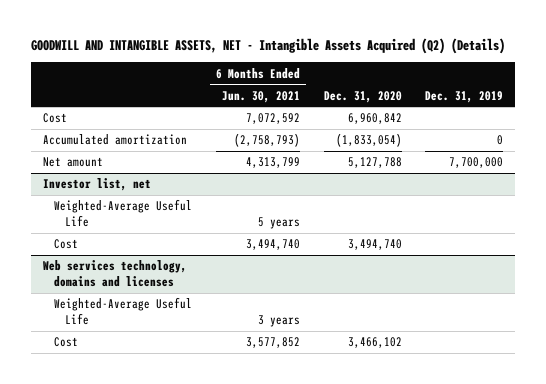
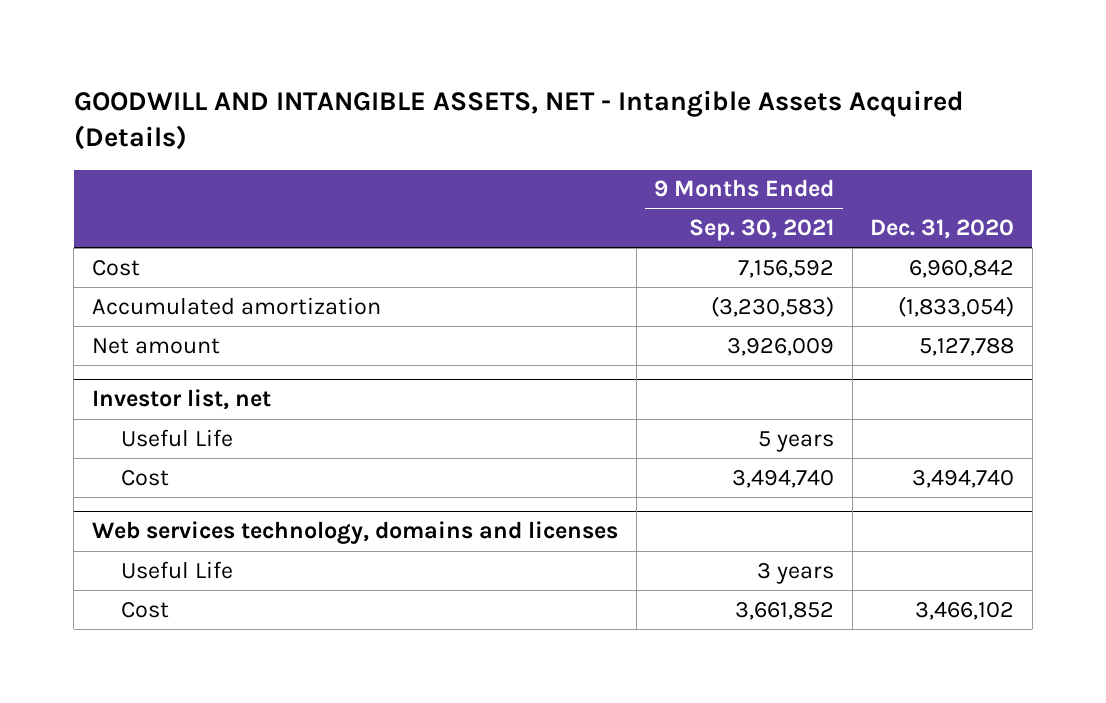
- GOODWILL AND INTANGIBLE ASSETS, NET - Intangible Assets Acquired (Q2) (Details)
+ GOODWILL AND INTANGIBLE ASSETS, NET - Intangible Assets Acquired (Details)
- | 6 Months Ended Jun. 30, 2021 | Dec. 31, 2020 | Dec. 31, 2019
+ | 9 Months Ended Sep. 30, 2021 | Dec. 31, 2020
@ Investor list, net
- Weighted-Average Useful Life | 5 years | |
+ Useful Life | 5 years |
@ Web services technology, domains and licenses
- Weighted-Average Useful Life | 3 years | |
+ Useful Life | 3 years |

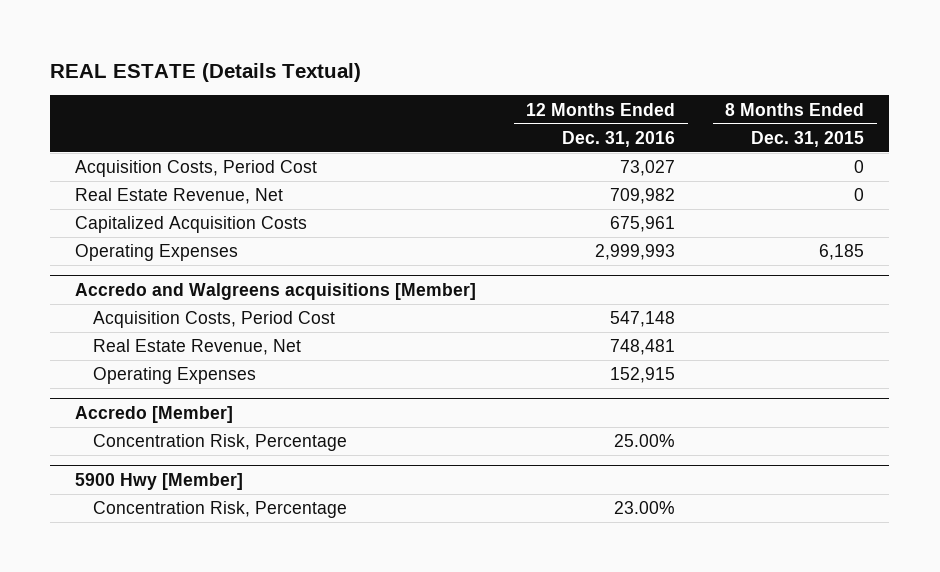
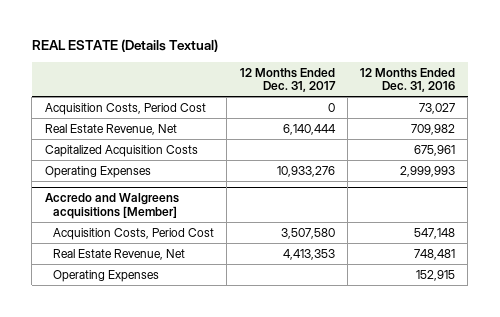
- | 12 Months Ended Dec. 31, 2016 | 8 Months Ended Dec. 31, 2015
+ | 12 Months Ended Dec. 31, 2017 | 12 Months Ended Dec. 31, 2016
- Accredo [Member]
- Concentration Risk, Percentage | 25.00% |
- 5900 Hwy [Member]
- Concentration Risk, Percentage | 23.00% |

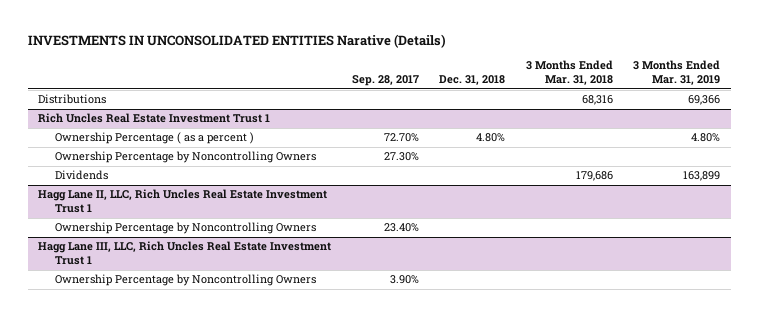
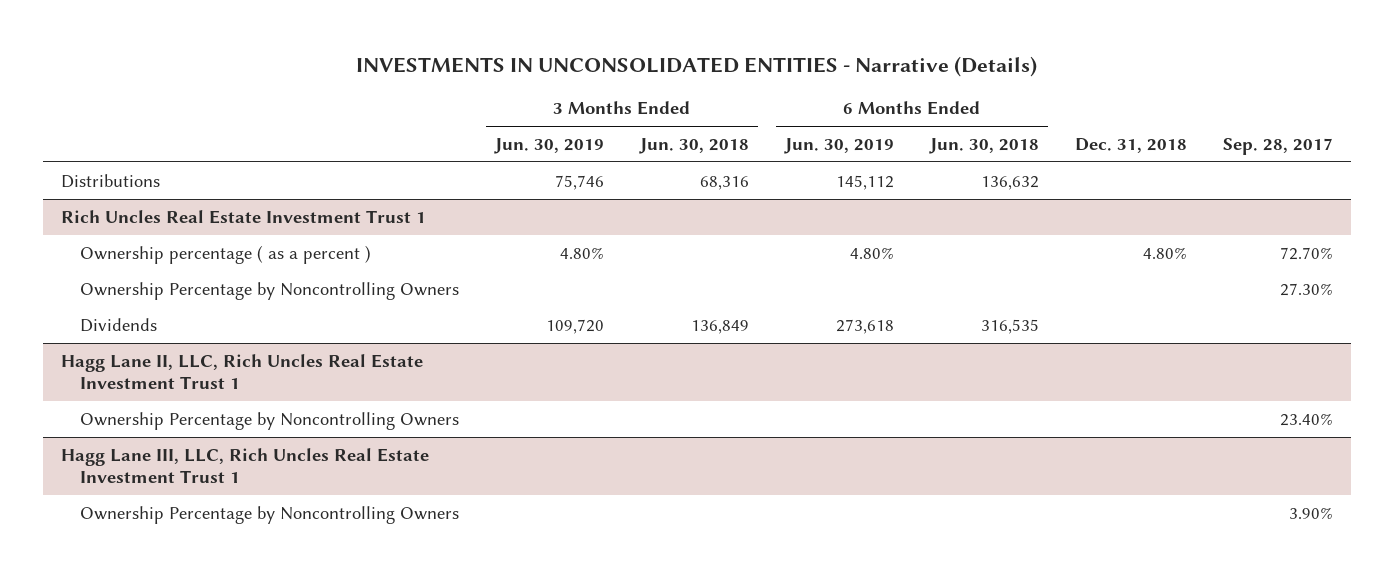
- INVESTMENTS IN UNCONSOLIDATED ENTITIES Narative (Details)
+ INVESTMENTS IN UNCONSOLIDATED ENTITIES - Narrative (Details)
- | Sep. 28, 2017 | Dec. 31, 2018 | 3 Months Ended Mar. 31, 2018 | 3 Months Ended Mar. 31, 2019
+ | 3 Months Ended Jun. 30, 2019 | 3 Months Ended Jun. 30, 2018 | 6 Months Ended Jun. 30, 2019 | 6 Months Ended Jun. 30, 2018 | Dec. 31, 2018 | Sep. 28, 2017
@ Rich Uncles Real Estate Investment Trust 1
- Ownership Percentage ( as a percent ) | 72.70% | 4.80% | | 4.80%
+ Ownership percentage ( as a percent ) | 4.80% | | 4.80% | | 4.80% | 72.70%

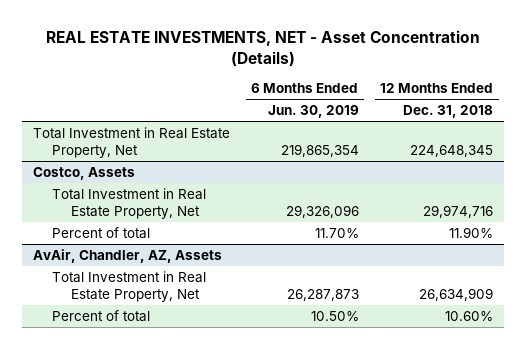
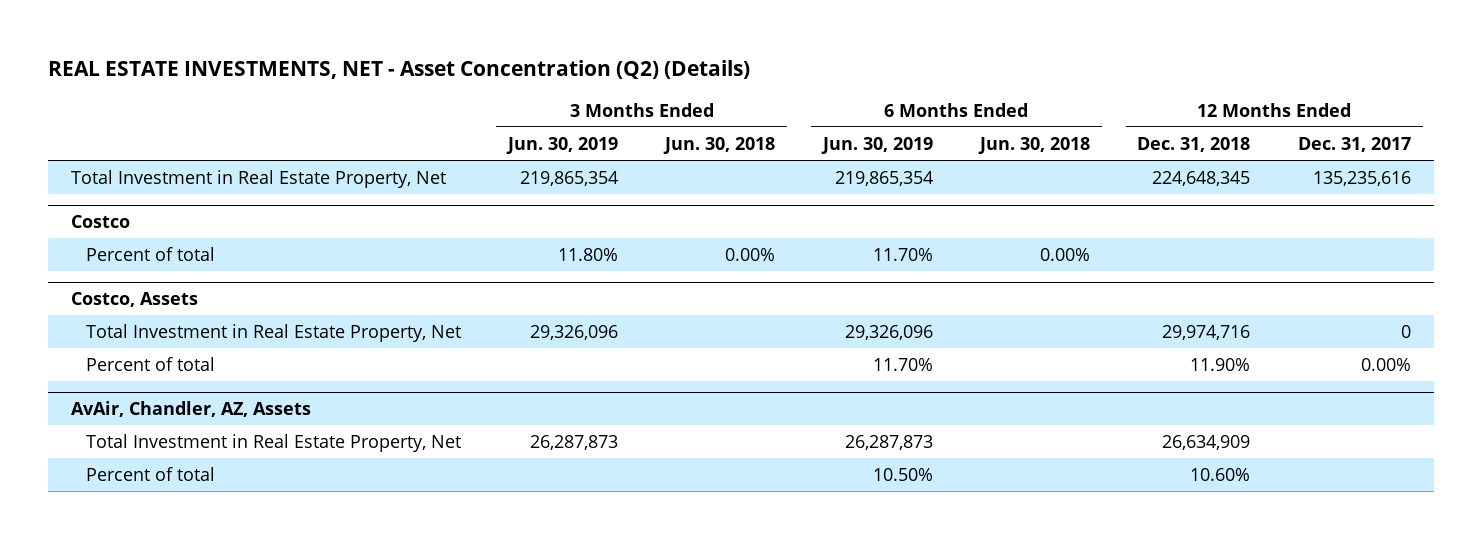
- REAL ESTATE INVESTMENTS, NET - Asset Concentration (Details)
+ REAL ESTATE INVESTMENTS, NET - Asset Concentration (Q2) (Details)
- | 6 Months Ended Jun. 30, 2019 | 12 Months Ended Dec. 31, 2018
+ | 3 Months Ended Jun. 30, 2019 | 3 Months Ended Jun. 30, 2018 | 6 Months Ended Jun. 30, 2019 | 6 Months Ended Jun. 30, 2018 | 12 Months Ended Dec. 31, 2018 | 12 Months Ended Dec. 31, 2017
+ Costco
+ Percent of total | 11.80% | 0.00% | 11.70% | 0.00% | |

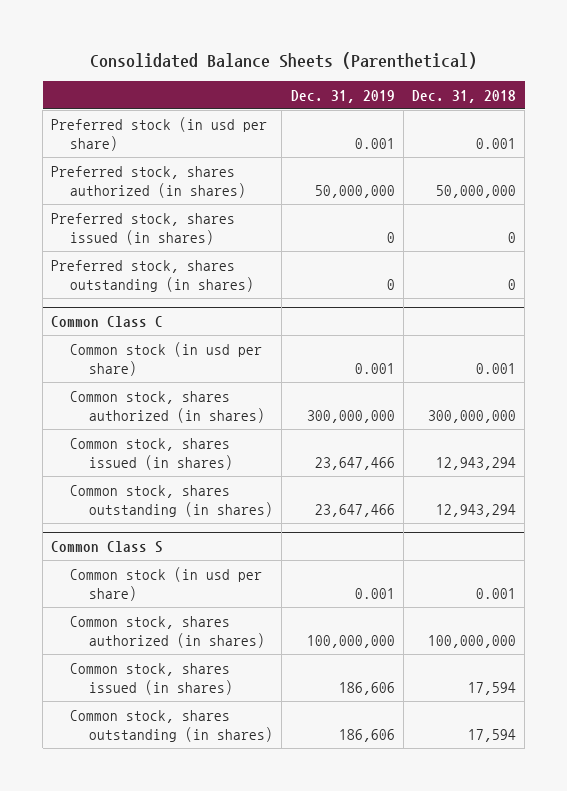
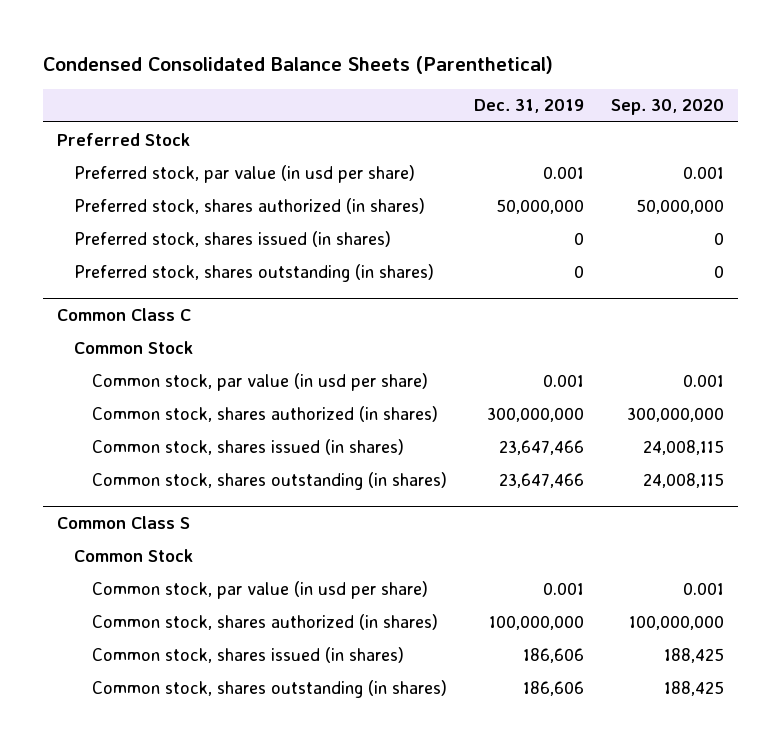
- Consolidated Balance Sheets (Parenthetical)
+ Condensed Consolidated Balance Sheets (Parenthetical)
- | Dec. 31, 2019 | Dec. 31, 2018
+ | Dec. 31, 2019 | Sep. 30, 2020
- Preferred stock (in usd per share) | 0.001 | 0.001
+ Preferred Stock
+ Preferred stock, par value (in usd per share) | 0.001 | 0.001
@ Common Class C
- Common stock (in usd per share) | 0.001 | 0.001
+ Common Stock
+ Common stock, par value (in usd per share) | 0.001 | 0.001
@ Common Class S
- Common stock (in usd per share) | 0.001 | 0.001
+ Common Stock
+ Common stock, par value (in usd per share) | 0.001 | 0.001

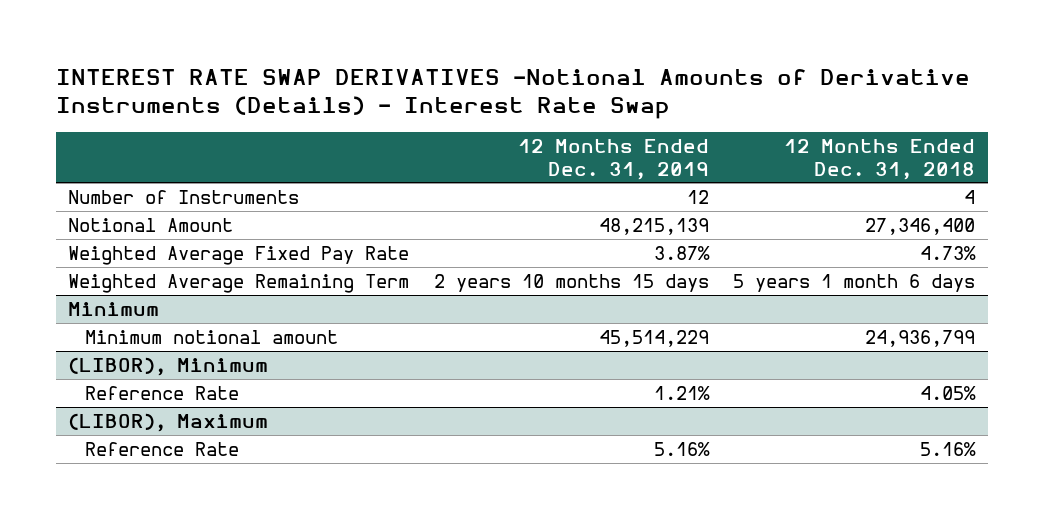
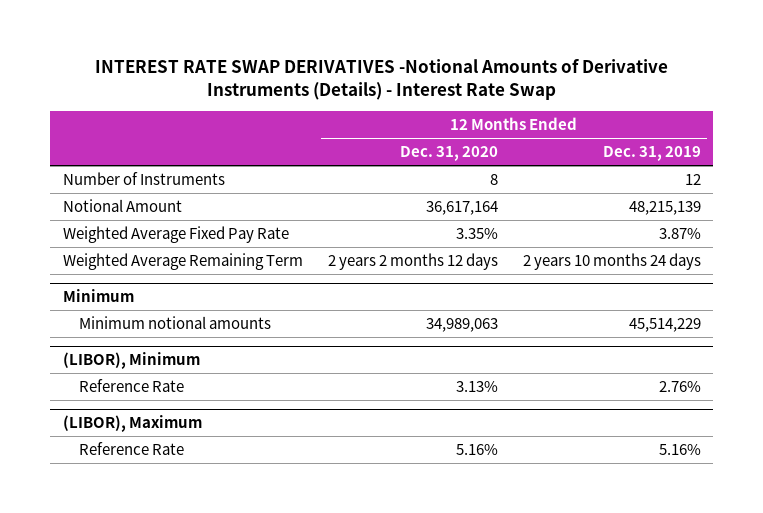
- | 12 Months Ended Dec. 31, 2019 | 12 Months Ended Dec. 31, 2018
+ | 12 Months Ended Dec. 31, 2020 | 12 Months Ended Dec. 31, 2019
- Weighted Average Remaining Term | 2 years 10 months 15 days | 5 years 1 month 6 days
+ Weighted Average Remaining Term | 2 years 2 months 12 days | 2 years 10 months 24 days
@ Minimum
- Minimum notional amount | 45,514,229 | 24,936,799
+ Minimum notional amounts | 34,989,063 | 45,514,229
@ (LIBOR), Minimum
- Reference Rate | 1.21% | 4.05%
+ Reference Rate | 3.13% | 2.76%

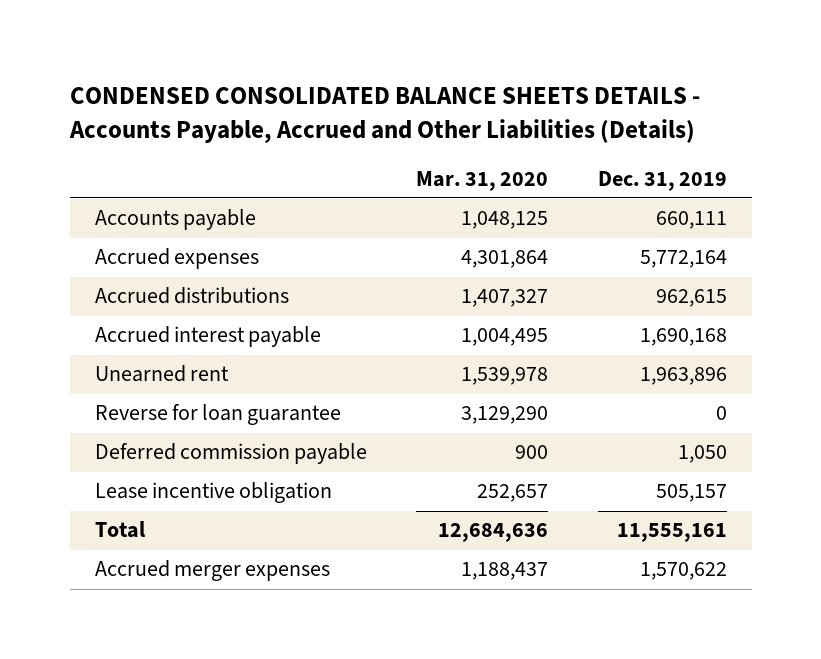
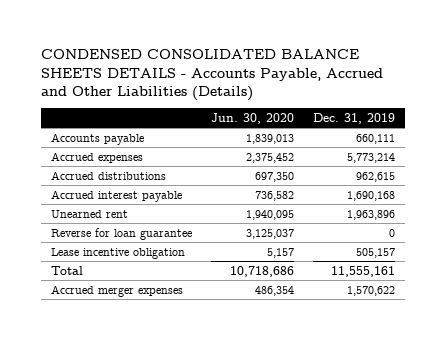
- | Mar. 31, 2020 | Dec. 31, 2019
+ | Jun. 30, 2020 | Dec. 31, 2019
- Accrued expenses | 4,301,864 | 5,772,164
+ Accrued expenses | 2,375,452 | 5,773,214
- Deferred commission payable | 900 | 1,050

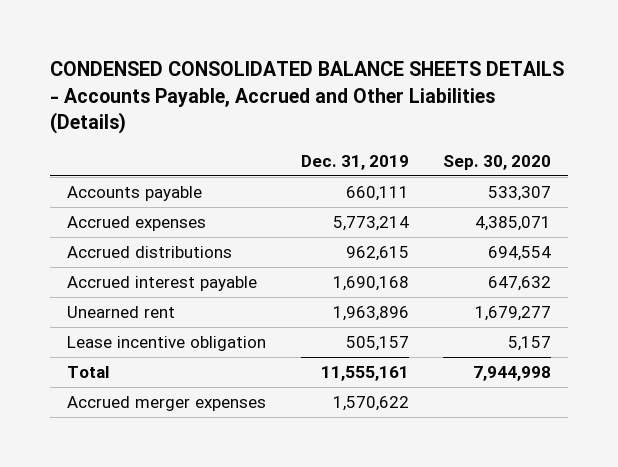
- | Jun. 30, 2020 | Dec. 31, 2019
+ | Dec. 31, 2019 | Sep. 30, 2020
- Reverse for loan guarantee | 3,125,037 | 0

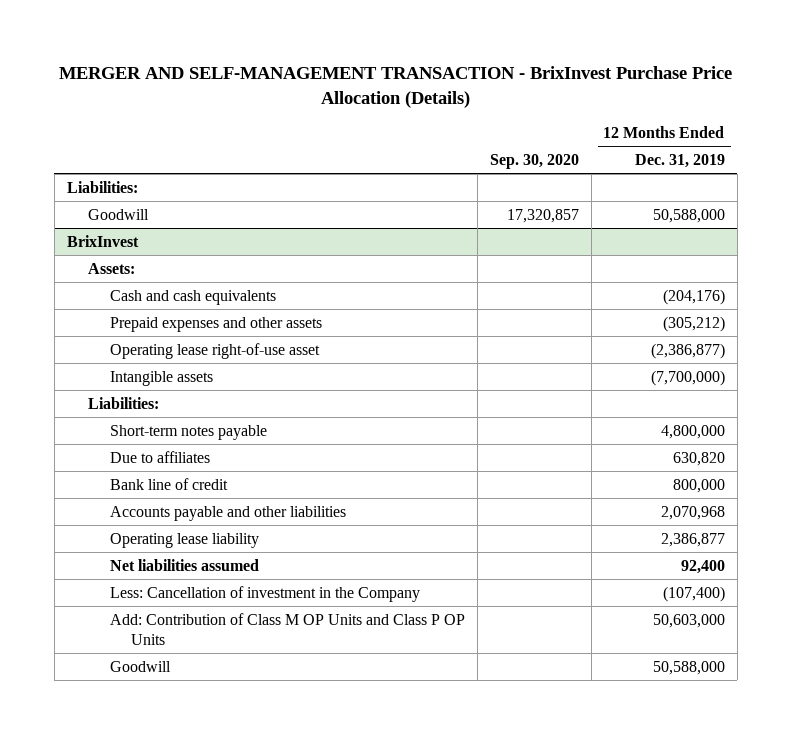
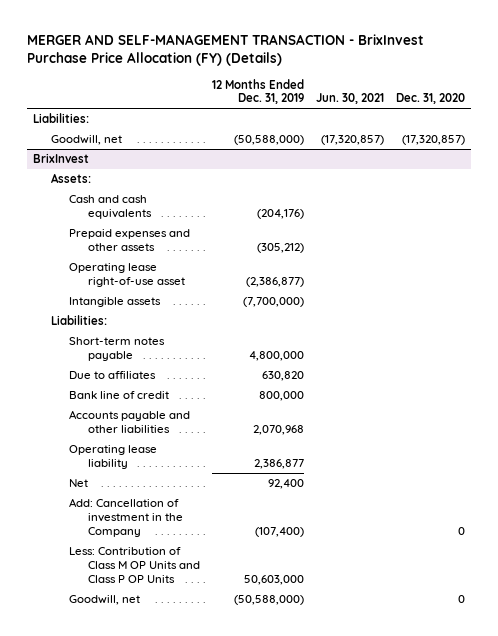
- MERGER AND SELF-MANAGEMENT TRANSACTION - BrixInvest Purchase Price Allocation (Details)
+ MERGER AND SELF-MANAGEMENT TRANSACTION - BrixInvest Purchase Price Allocation (FY) (Details)
- | Sep. 30, 2020 | 12 Months Ended Dec. 31, 2019
+ | 12 Months Ended Dec. 31, 2019 | Jun. 30, 2021 | Dec. 31, 2020
- Goodwill | 17,320,857 | 50,588,000
+ Goodwill, net | (50,588,000) | (17,320,857) | (17,320,857)
@ BrixInvest
- Net liabilities assumed | | 92,400
- Less: Cancellation of investment in the Company | | (107,400)
- Add: Contribution of Class M OP Units and Class P OP Units | | 50,603,000
- Goodwill | | 50,588,000
+ Net | 92,400 | |
+ Add: Cancellation of investment in the Company | (107,400) | | 0
+ Less: Contribution of Class M OP Units and Class P OP Units | 50,603,000 | |
+ Goodwill, net | (50,588,000) | | 0

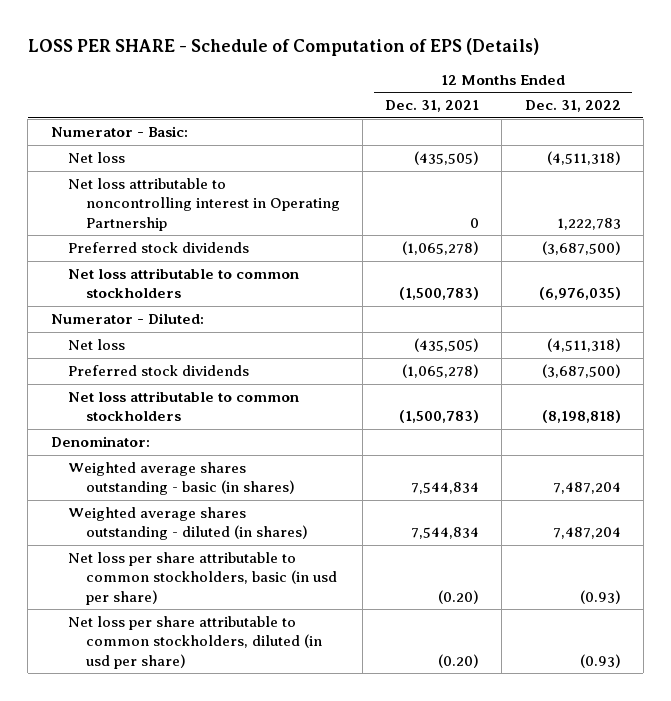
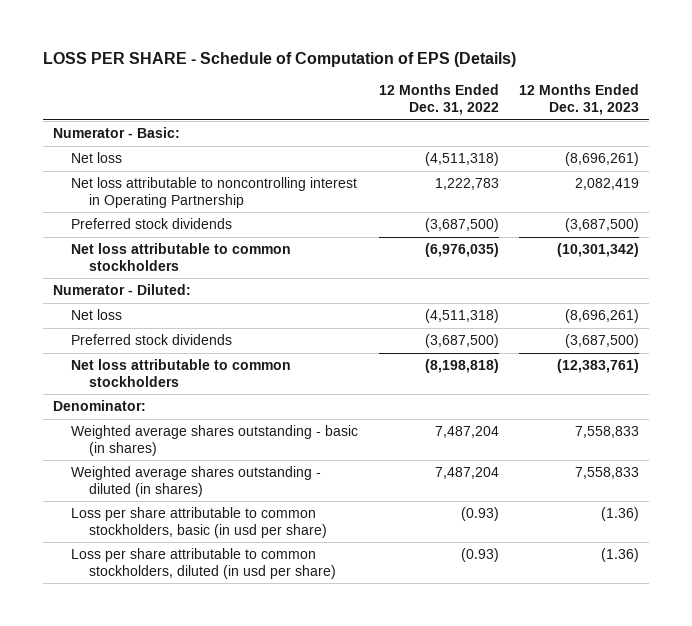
- | 12 Months Ended Dec. 31, 2021 | 12 Months Ended Dec. 31, 2022
+ | 12 Months Ended Dec. 31, 2022 | 12 Months Ended Dec. 31, 2023
- Net loss per share attributable to common stockholders, basic (in usd per share) | (0.20) | (0.93)
- Net loss per share attributable to common stockholders, diluted (in usd per share) | (0.20) | (0.93)
+ Loss per share attributable to common stockholders, basic (in usd per share) | (0.93) | (1.36)
+ Loss per share attributable to common stockholders, diluted (in usd per share) | (0.93) | (1.36)

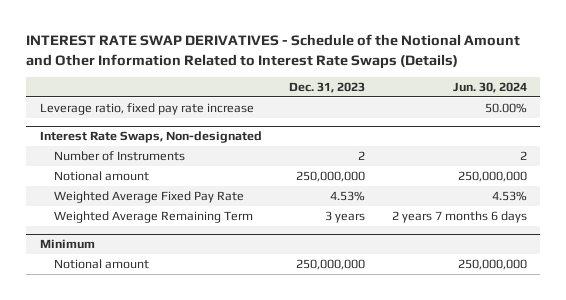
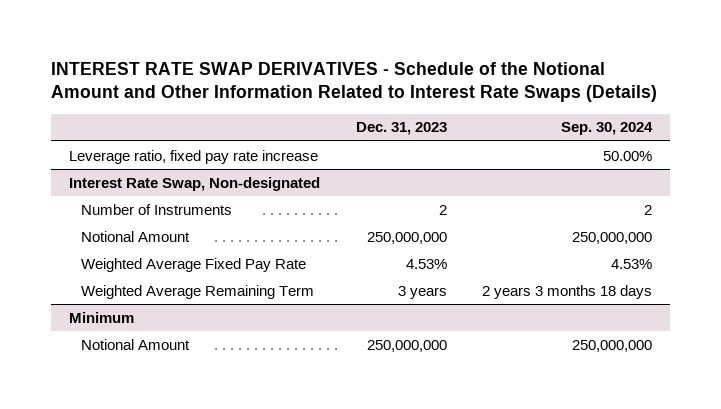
- | Dec. 31, 2023 | Jun. 30, 2024
+ | Dec. 31, 2023 | Sep. 30, 2024
- Interest Rate Swaps, Non-designated
+ Interest Rate Swap, Non-designated
- Notional amount | 250,000,000 | 250,000,000
+ Notional Amount | 250,000,000 | 250,000,000
@ Minimum
- Notional amount | 250,000,000 | 250,000,000
+ Notional Amount | 250,000,000 | 250,000,000

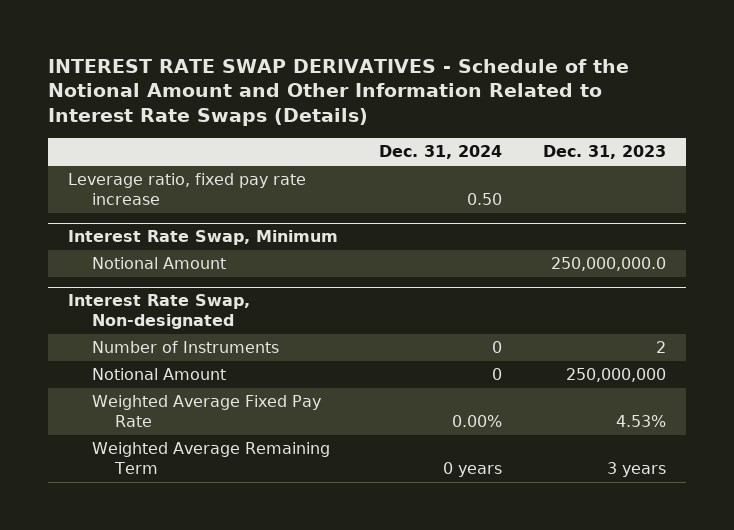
- | Dec. 31, 2023 | Sep. 30, 2024
+ | Dec. 31, 2024 | Dec. 31, 2023
+ Interest Rate Swap, Minimum
+ Notional Amount | | 250,000,000.0
- Minimum
- Notional Amount | 250,000,000 | 250,000,000

